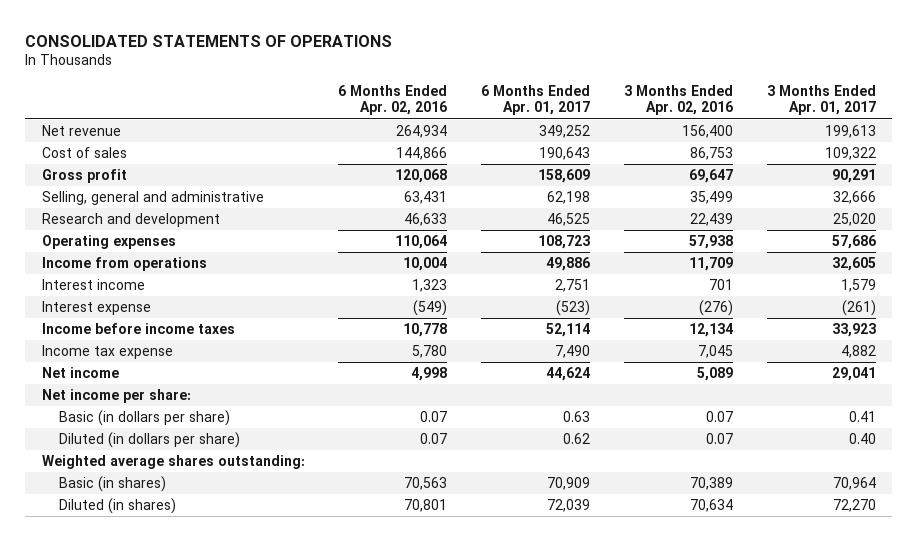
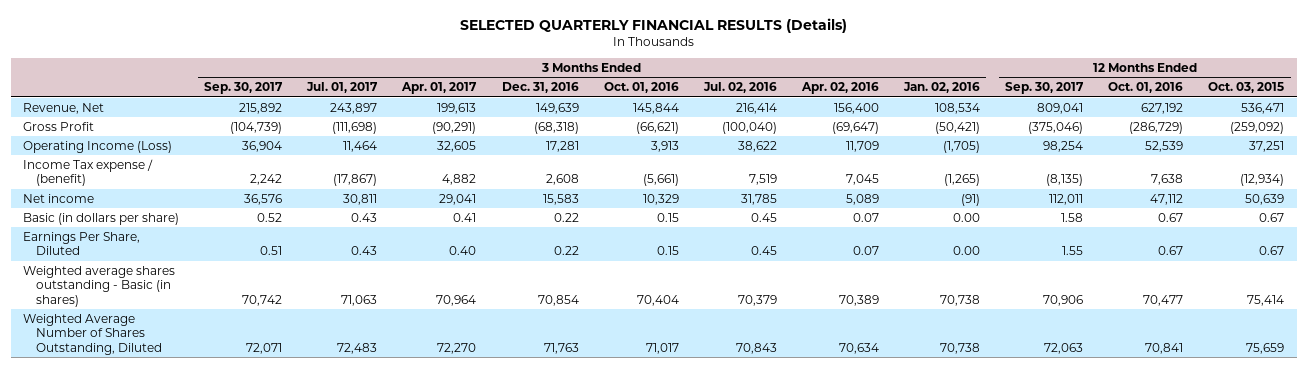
- CONSOLIDATED STATEMENTS OF OPERATIONS
+ SELECTED QUARTERLY FINANCIAL RESULTS (Details)
- | 6 Months Ended Apr. 02, 2016 | 6 Months Ended Apr. 01, 2017 | 3 Months Ended Apr. 02, 2016 | 3 Months Ended Apr. 01, 2017
+ | 3 Months Ended Sep. 30, 2017 | 3 Months Ended Jul. 01, 2017 | 3 Months Ended Apr. 01, 2017 | 3 Months Ended Dec. 31, 2016 | 3 Months Ended Oct. 01, 2016 | 3 Months Ended Jul. 02, 2016 | 3 Months Ended Apr. 02, 2016 | 3 Months Ended Jan. 02, 2016 | 12 Months Ended Sep. 30, 2017 | 12 Months Ended Oct. 01, 2016 | 12 Months Ended Oct. 03, 2015
- Net revenue | 264,934 | 349,252 | 156,400 | 199,613
- Cost of sales | 144,866 | 190,643 | 86,753 | 109,322
- Gross profit | 120,068 | 158,609 | 69,647 | 90,291
- Selling, general and administrative | 63,431 | 62,198 | 35,499 | 32,666
- Research and development | 46,633 | 46,525 | 22,439 | 25,020
- Operating expenses | 110,064 | 108,723 | 57,938 | 57,686
- Income from operations | 10,004 | 49,886 | 11,709 | 32,605
- Interest income | 1,323 | 2,751 | 701 | 1,579
- Interest expense | (549) | (523) | (276) | (261)
- Income before income taxes | 10,778 | 52,114 | 12,134 | 33,923
- Income tax expense | 5,780 | 7,490 | 7,045 | 4,882
+ Revenue, Net | 215,892 | 243,897 | 199,613 | 149,639 | 145,844 | 216,414 | 156,400 | 108,534 | 809,041 | 627,192 | 536,471
+ Gross Profit | (104,739) | (111,698) | (90,291) | (68,318) | (66,621) | (100,040) | (69,647) | (50,421) | (375,046) | (286,729) | (259,092)
+ Operating Income (Loss) | 36,904 | 11,464 | 32,605 | 17,281 | 3,913 | 38,622 | 11,709 | (1,705) | 98,254 | 52,539 | 37,251
+ Income Tax expense / (benefit) | 2,242 | (17,867) | 4,882 | 2,608 | (5,661) | 7,519 | 7,045 | (1,265) | (8,135) | 7,638 | (12,934)
- Net income per share:
- Diluted (in dollars per share) | 0.07 | 0.62 | 0.07 | 0.40
- Weighted average shares outstanding:
- Basic (in shares) | 70,563 | 70,909 | 70,389 | 70,964
- Diluted (in shares) | 70,801 | 72,039 | 70,634 | 72,270
+ Earnings Per Share, Diluted | 0.51 | 0.43 | 0.40 | 0.22 | 0.15 | 0.45 | 0.07 | 0.00 | 1.55 | 0.67 | 0.67
+ Weighted average shares outstanding - Basic (in shares) | 70,742 | 71,063 | 70,964 | 70,854 | 70,404 | 70,379 | 70,389 | 70,738 | 70,906 | 70,477 | 75,414
+ Weighted Average Number of Shares Outstanding, Diluted | 72,071 | 72,483 | 72,270 | 71,763 | 71,017 | 70,843 | 70,634 | 70,738 | 72,063 | 70,841 | 75,659

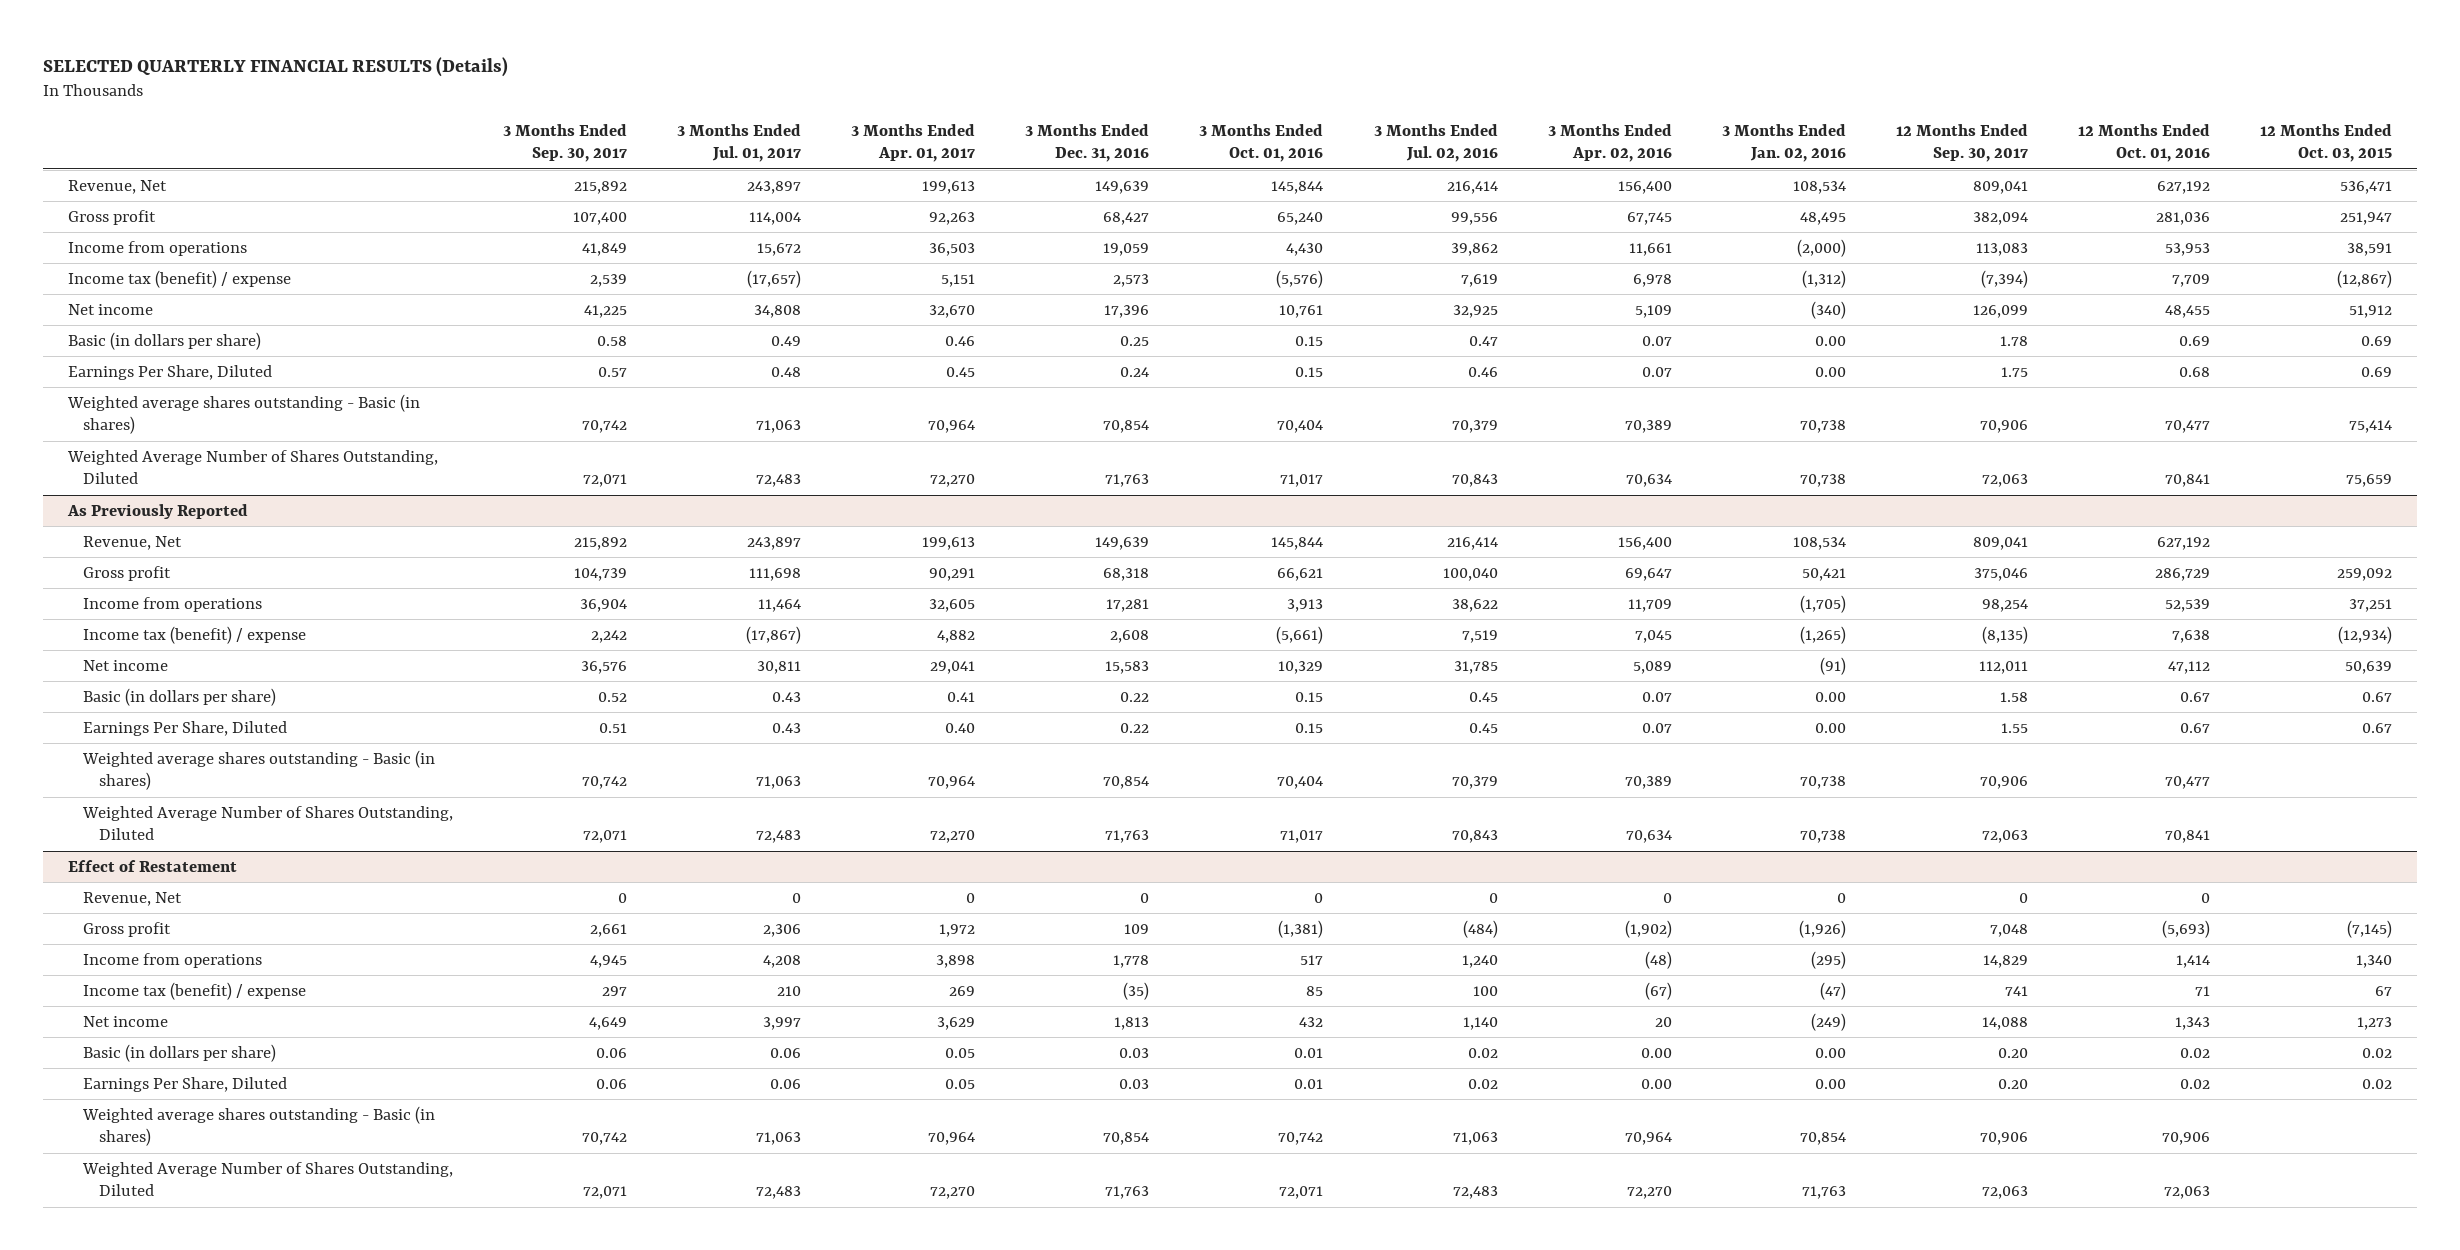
- Gross Profit | (104,739) | (111,698) | (90,291) | (68,318) | (66,621) | (100,040) | (69,647) | (50,421) | (375,046) | (286,729) | (259,092)
- Operating Income (Loss) | 36,904 | 11,464 | 32,605 | 17,281 | 3,913 | 38,622 | 11,709 | (1,705) | 98,254 | 52,539 | 37,251
- Income Tax expense / (benefit) | 2,242 | (17,867) | 4,882 | 2,608 | (5,661) | 7,519 | 7,045 | (1,265) | (8,135) | 7,638 | (12,934)
+ Gross profit | 107,400 | 114,004 | 92,263 | 68,427 | 65,240 | 99,556 | 67,745 | 48,495 | 382,094 | 281,036 | 251,947
+ Income from operations | 41,849 | 15,672 | 36,503 | 19,059 | 4,430 | 39,862 | 11,661 | (2,000) | 113,083 | 53,953 | 38,591
+ Income tax (benefit) / expense | 2,539 | (17,657) | 5,151 | 2,573 | (5,576) | 7,619 | 6,978 | (1,312) | (7,394) | 7,709 | (12,867)
+ Net income | 41,225 | 34,808 | 32,670 | 17,396 | 10,761 | 32,925 | 5,109 | (340) | 126,099 | 48,455 | 51,912
+ Basic (in dollars per share) | 0.58 | 0.49 | 0.46 | 0.25 | 0.15 | 0.47 | 0.07 | 0.00 | 1.78 | 0.69 | 0.69
+ Earnings Per Share, Diluted | 0.57 | 0.48 | 0.45 | 0.24 | 0.15 | 0.46 | 0.07 | 0.00 | 1.75 | 0.68 | 0.69
moved up: Weighted average shares outstanding - Basic (in shares) | 70,742 | 71,063 | 70,964 | 70,854 | 70,404 | 70,379 | 70,389 | 70,738 | 70,906 | 70,477 | 75,414
moved up: Weighted Average Number of Shares Outstanding, Diluted | 72,071 | 72,483 | 72,270 | 71,763 | 71,017 | 70,843 | 70,634 | 70,738 | 72,063 | 70,841 | 75,659
+ As Previously Reported
+ Revenue, Net | 215,892 | 243,897 | 199,613 | 149,639 | 145,844 | 216,414 | 156,400 | 108,534 | 809,041 | 627,192 |
+ Gross profit | 104,739 | 111,698 | 90,291 | 68,318 | 66,621 | 100,040 | 69,647 | 50,421 | 375,046 | 286,729 | 259,092
+ Income from operations | 36,904 | 11,464 | 32,605 | 17,281 | 3,913 | 38,622 | 11,709 | (1,705) | 98,254 | 52,539 | 37,251
+ Income tax (benefit) / expense | 2,242 | (17,867) | 4,882 | 2,608 | (5,661) | 7,519 | 7,045 | (1,265) | (8,135) | 7,638 | (12,934)
+ Weighted average shares outstanding - Basic (in shares) | 70,742 | 71,063 | 70,964 | 70,854 | 70,404 | 70,379 | 70,389 | 70,738 | 70,906 | 70,477 |
+ Weighted Average Number of Shares Outstanding, Diluted | 72,071 | 72,483 | 72,270 | 71,763 | 71,017 | 70,843 | 70,634 | 70,738 | 72,063 | 70,841 |
+ Effect of Restatement
+ Revenue, Net | 0 | 0 | 0 | 0 | 0 | 0 | 0 | 0 | 0 | 0 |
+ Gross profit | 2,661 | 2,306 | 1,972 | 109 | (1,381) | (484) | (1,902) | (1,926) | 7,048 | (5,693) | (7,145)
+ Income from operations | 4,945 | 4,208 | 3,898 | 1,778 | 517 | 1,240 | (48) | (295) | 14,829 | 1,414 | 1,340
+ Income tax (benefit) / expense | 297 | 210 | 269 | (35) | 85 | 100 | (67) | (47) | 741 | 71 | 67
+ Net income | 4,649 | 3,997 | 3,629 | 1,813 | 432 | 1,140 | 20 | (249) | 14,088 | 1,343 | 1,273
+ Basic (in dollars per share) | 0.06 | 0.06 | 0.05 | 0.03 | 0.01 | 0.02 | 0.00 | 0.00 | 0.20 | 0.02 | 0.02
+ Earnings Per Share, Diluted | 0.06 | 0.06 | 0.05 | 0.03 | 0.01 | 0.02 | 0.00 | 0.00 | 0.20 | 0.02 | 0.02
+ Weighted average shares outstanding - Basic (in shares) | 70,742 | 71,063 | 70,964 | 70,854 | 70,742 | 71,063 | 70,964 | 70,854 | 70,906 | 70,906 |
+ Weighted Average Number of Shares Outstanding, Diluted | 72,071 | 72,483 | 72,270 | 71,763 | 72,071 | 72,483 | 72,270 | 71,763 | 72,063 | 72,063 |

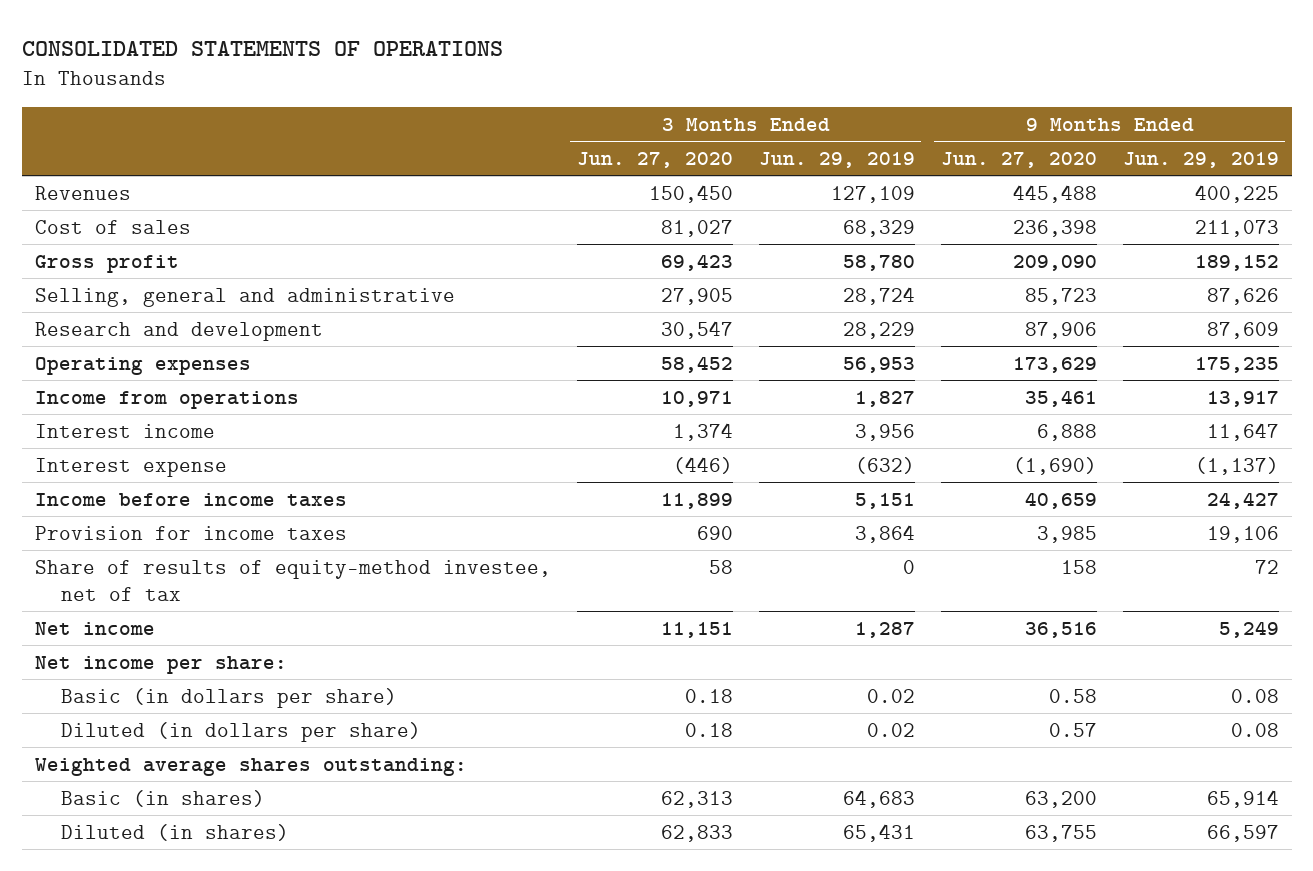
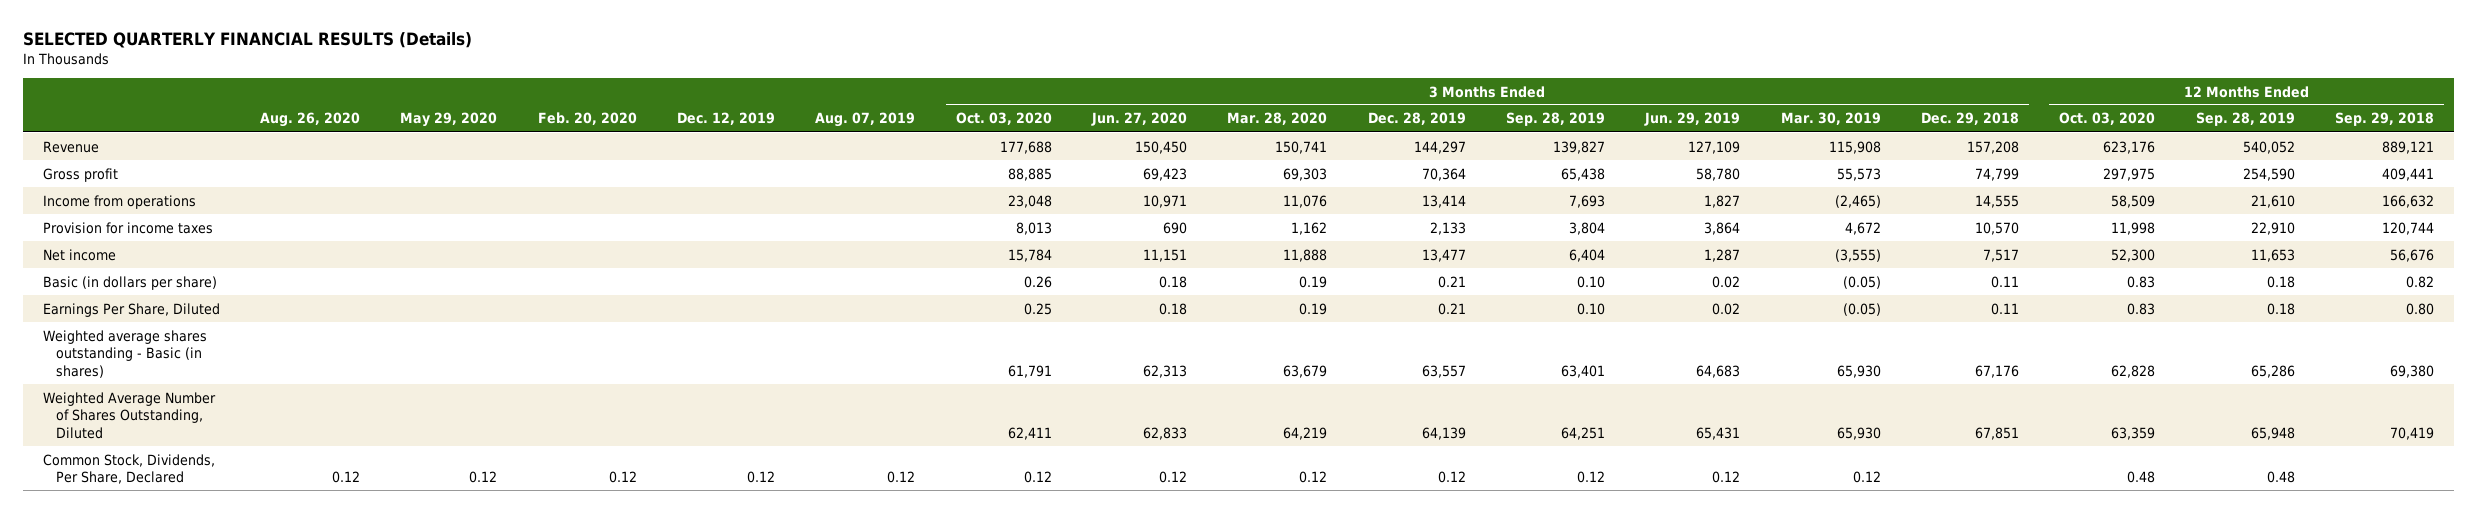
- CONSOLIDATED STATEMENTS OF OPERATIONS
+ SELECTED QUARTERLY FINANCIAL RESULTS (Details)
- | 3 Months Ended Jun. 27, 2020 | 3 Months Ended Jun. 29, 2019 | 9 Months Ended Jun. 27, 2020 | 9 Months Ended Jun. 29, 2019
+ | Aug. 26, 2020 | May 29, 2020 | Feb. 20, 2020 | Dec. 12, 2019 | Aug. 07, 2019 | 3 Months Ended Oct. 03, 2020 | 3 Months Ended Jun. 27, 2020 | 3 Months Ended Mar. 28, 2020 | 3 Months Ended Dec. 28, 2019 | 3 Months Ended Sep. 28, 2019 | 3 Months Ended Jun. 29, 2019 | 3 Months Ended Mar. 30, 2019 | 3 Months Ended Dec. 29, 2018 | 12 Months Ended Oct. 03, 2020 | 12 Months Ended Sep. 28, 2019 | 12 Months Ended Sep. 29, 2018
- Revenues | 150,450 | 127,109 | 445,488 | 400,225
- Cost of sales | 81,027 | 68,329 | 236,398 | 211,073
+ Revenue | | | | | | 177,688 | 150,450 | 150,741 | 144,297 | 139,827 | 127,109 | 115,908 | 157,208 | 623,176 | 540,052 | 889,121
- Selling, general and administrative | 27,905 | 28,724 | 85,723 | 87,626
- Research and development | 30,547 | 28,229 | 87,906 | 87,609
- Operating expenses | 58,452 | 56,953 | 173,629 | 175,235
- Interest income | 1,374 | 3,956 | 6,888 | 11,647
- Interest expense | (446) | (632) | (1,690) | (1,137)
- Income before income taxes | 11,899 | 5,151 | 40,659 | 24,427
- Share of results of equity-method investee, net of tax | 58 | 0 | 158 | 72
- Net income per share:
- Diluted (in dollars per share) | 0.18 | 0.02 | 0.57 | 0.08
- Weighted average shares outstanding:
- Basic (in shares) | 62,313 | 64,683 | 63,200 | 65,914
- Diluted (in shares) | 62,833 | 65,431 | 63,755 | 66,597
+ Earnings Per Share, Diluted | | | | | | 0.25 | 0.18 | 0.19 | 0.21 | 0.10 | 0.02 | (0.05) | 0.11 | 0.83 | 0.18 | 0.80
+ Weighted average shares outstanding - Basic (in shares) | | | | | | 61,791 | 62,313 | 63,679 | 63,557 | 63,401 | 64,683 | 65,930 | 67,176 | 62,828 | 65,286 | 69,380
+ Weighted Average Number of Shares Outstanding, Diluted | | | | | | 62,411 | 62,833 | 64,219 | 64,139 | 64,251 | 65,431 | 65,930 | 67,851 | 63,359 | 65,948 | 70,419
+ Common Stock, Dividends, Per Share, Declared | 0.12 | 0.12 | 0.12 | 0.12 | 0.12 | 0.12 | 0.12 | 0.12 | 0.12 | 0.12 | 0.12 | 0.12 | | 0.48 | 0.48 |

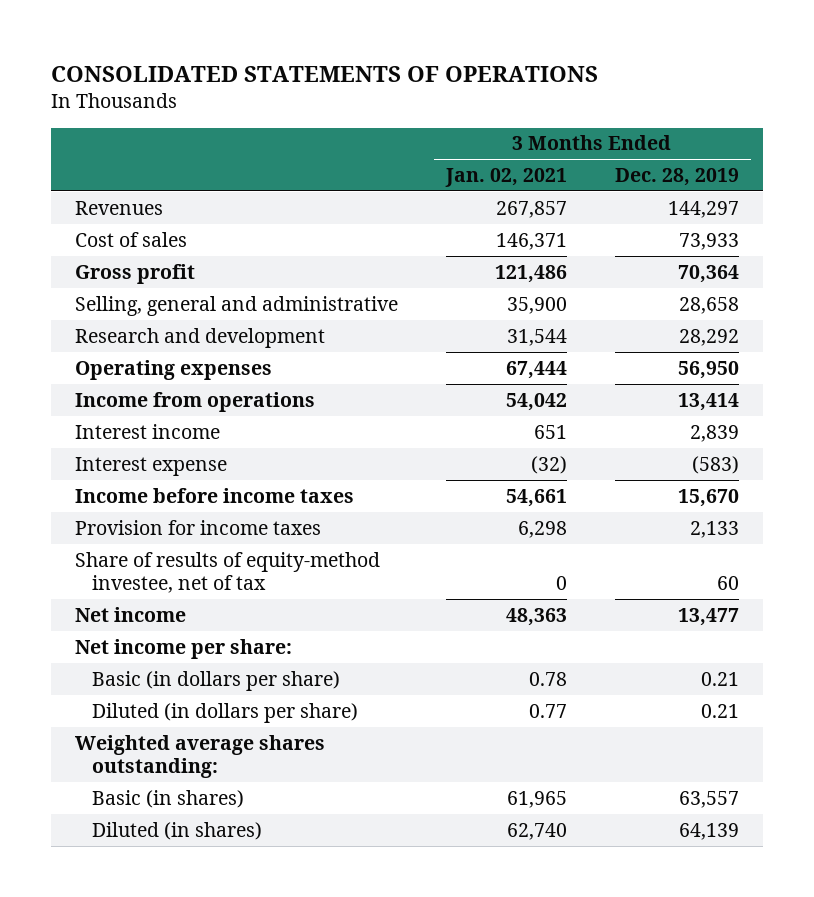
- SELECTED QUARTERLY FINANCIAL RESULTS (Details)
+ CONSOLIDATED STATEMENTS OF OPERATIONS
- | Aug. 26, 2020 | May 29, 2020 | Feb. 20, 2020 | Dec. 12, 2019 | Aug. 07, 2019 | 3 Months Ended Oct. 03, 2020 | 3 Months Ended Jun. 27, 2020 | 3 Months Ended Mar. 28, 2020 | 3 Months Ended Dec. 28, 2019 | 3 Months Ended Sep. 28, 2019 | 3 Months Ended Jun. 29, 2019 | 3 Months Ended Mar. 30, 2019 | 3 Months Ended Dec. 29, 2018 | 12 Months Ended Oct. 03, 2020 | 12 Months Ended Sep. 28, 2019 | 12 Months Ended Sep. 29, 2018
+ | 3 Months Ended Jan. 02, 2021 | 3 Months Ended Dec. 28, 2019
- Revenue | | | | | | 177,688 | 150,450 | 150,741 | 144,297 | 139,827 | 127,109 | 115,908 | 157,208 | 623,176 | 540,052 | 889,121
+ Revenues | 267,857 | 144,297
+ Cost of sales | 146,371 | 73,933
+ Selling, general and administrative | 35,900 | 28,658
+ Research and development | 31,544 | 28,292
+ Operating expenses | 67,444 | 56,950
+ Interest income | 651 | 2,839
+ Interest expense | (32) | (583)
+ Income before income taxes | 54,661 | 15,670
+ Share of results of equity-method investee, net of tax | 0 | 60
+ Net income per share:
- Earnings Per Share, Diluted | | | | | | 0.25 | 0.18 | 0.19 | 0.21 | 0.10 | 0.02 | (0.05) | 0.11 | 0.83 | 0.18 | 0.80
- Weighted average shares outstanding - Basic (in shares) | | | | | | 61,791 | 62,313 | 63,679 | 63,557 | 63,401 | 64,683 | 65,930 | 67,176 | 62,828 | 65,286 | 69,380
- Weighted Average Number of Shares Outstanding, Diluted | | | | | | 62,411 | 62,833 | 64,219 | 64,139 | 64,251 | 65,431 | 65,930 | 67,851 | 63,359 | 65,948 | 70,419
- Common Stock, Dividends, Per Share, Declared | 0.12 | 0.12 | 0.12 | 0.12 | 0.12 | 0.12 | 0.12 | 0.12 | 0.12 | 0.12 | 0.12 | 0.12 | | 0.48 | 0.48 |
+ Diluted (in dollars per share) | 0.77 | 0.21
+ Weighted average shares outstanding:
+ Basic (in shares) | 61,965 | 63,557
+ Diluted (in shares) | 62,740 | 64,139

